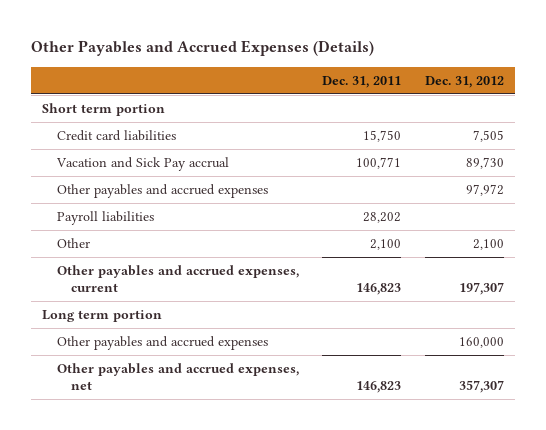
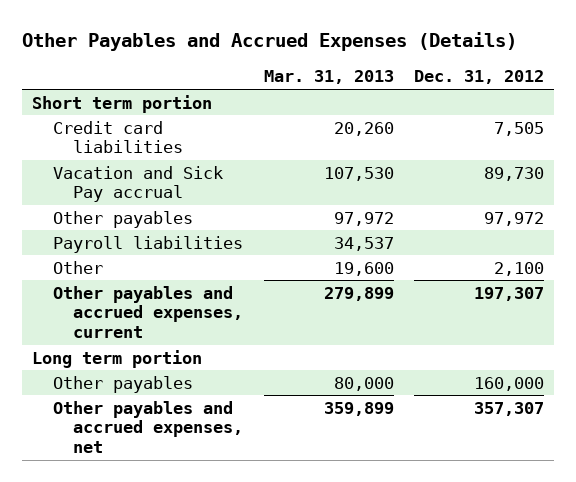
- | Dec. 31, 2011 | Dec. 31, 2012
+ | Mar. 31, 2013 | Dec. 31, 2012
- Other payables and accrued expenses | | 97,972
+ Other payables | 97,972 | 97,972
- Other payables and accrued expenses | | 160,000
+ Other payables | 80,000 | 160,000

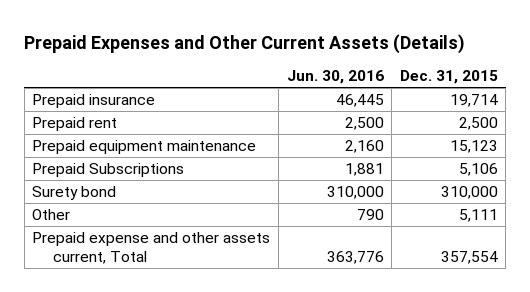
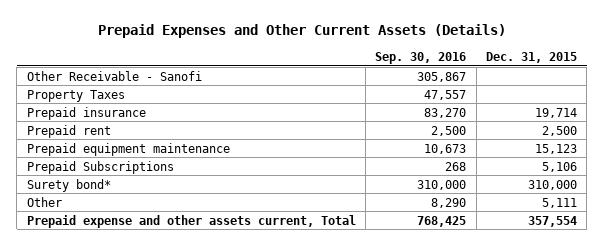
- | Jun. 30, 2016 | Dec. 31, 2015
+ | Sep. 30, 2016 | Dec. 31, 2015
+ Other Receivable - Sanofi | 305,867 |
+ Property Taxes | 47,557 |
- Surety bond | 310,000 | 310,000
+ Surety bond* | 310,000 | 310,000

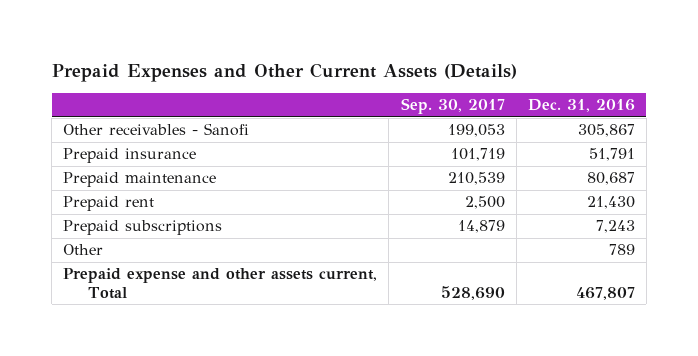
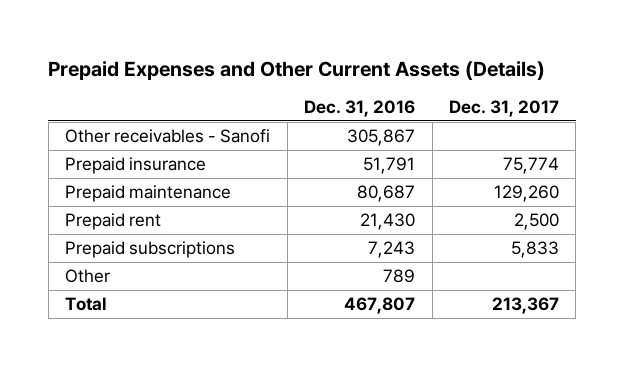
- | Sep. 30, 2017 | Dec. 31, 2016
+ | Dec. 31, 2016 | Dec. 31, 2017
- Prepaid expense and other assets current, Total | 528,690 | 467,807
+ Total | 467,807 | 213,367

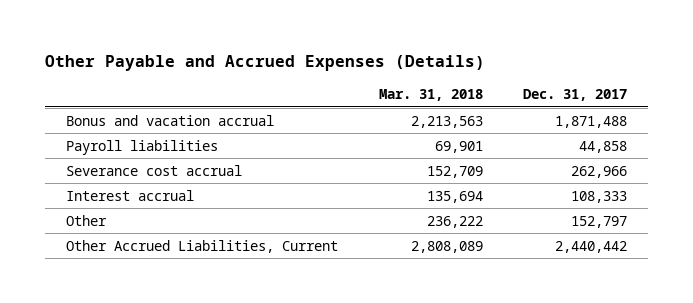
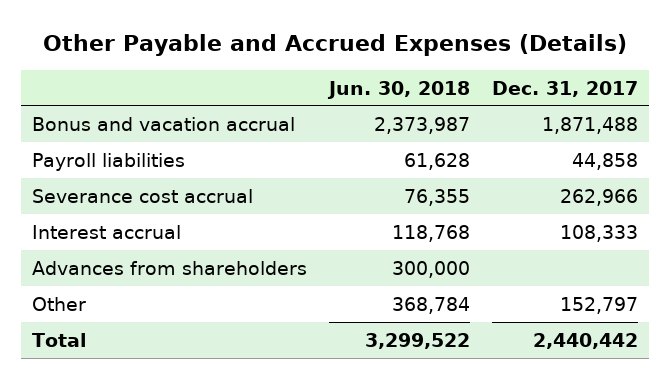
- | Mar. 31, 2018 | Dec. 31, 2017
+ | Jun. 30, 2018 | Dec. 31, 2017
+ Advances from shareholders | 300,000 |
- Other Accrued Liabilities, Current | 2,808,089 | 2,440,442
+ Total | 3,299,522 | 2,440,442

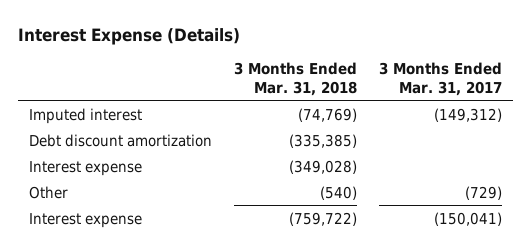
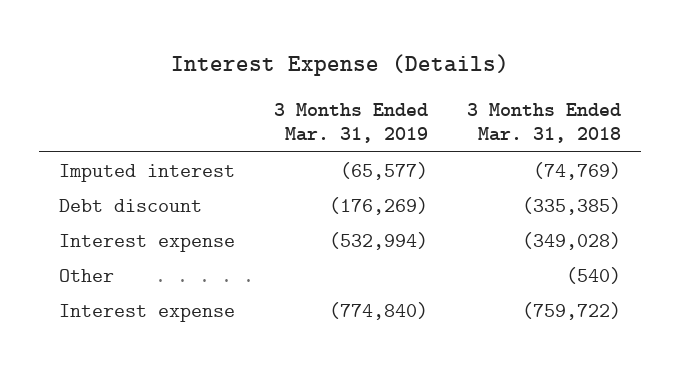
- | 3 Months Ended Mar. 31, 2018 | 3 Months Ended Mar. 31, 2017
+ | 3 Months Ended Mar. 31, 2019 | 3 Months Ended Mar. 31, 2018
- Debt discount amortization | (335,385) |
+ Debt discount | (176,269) | (335,385)

